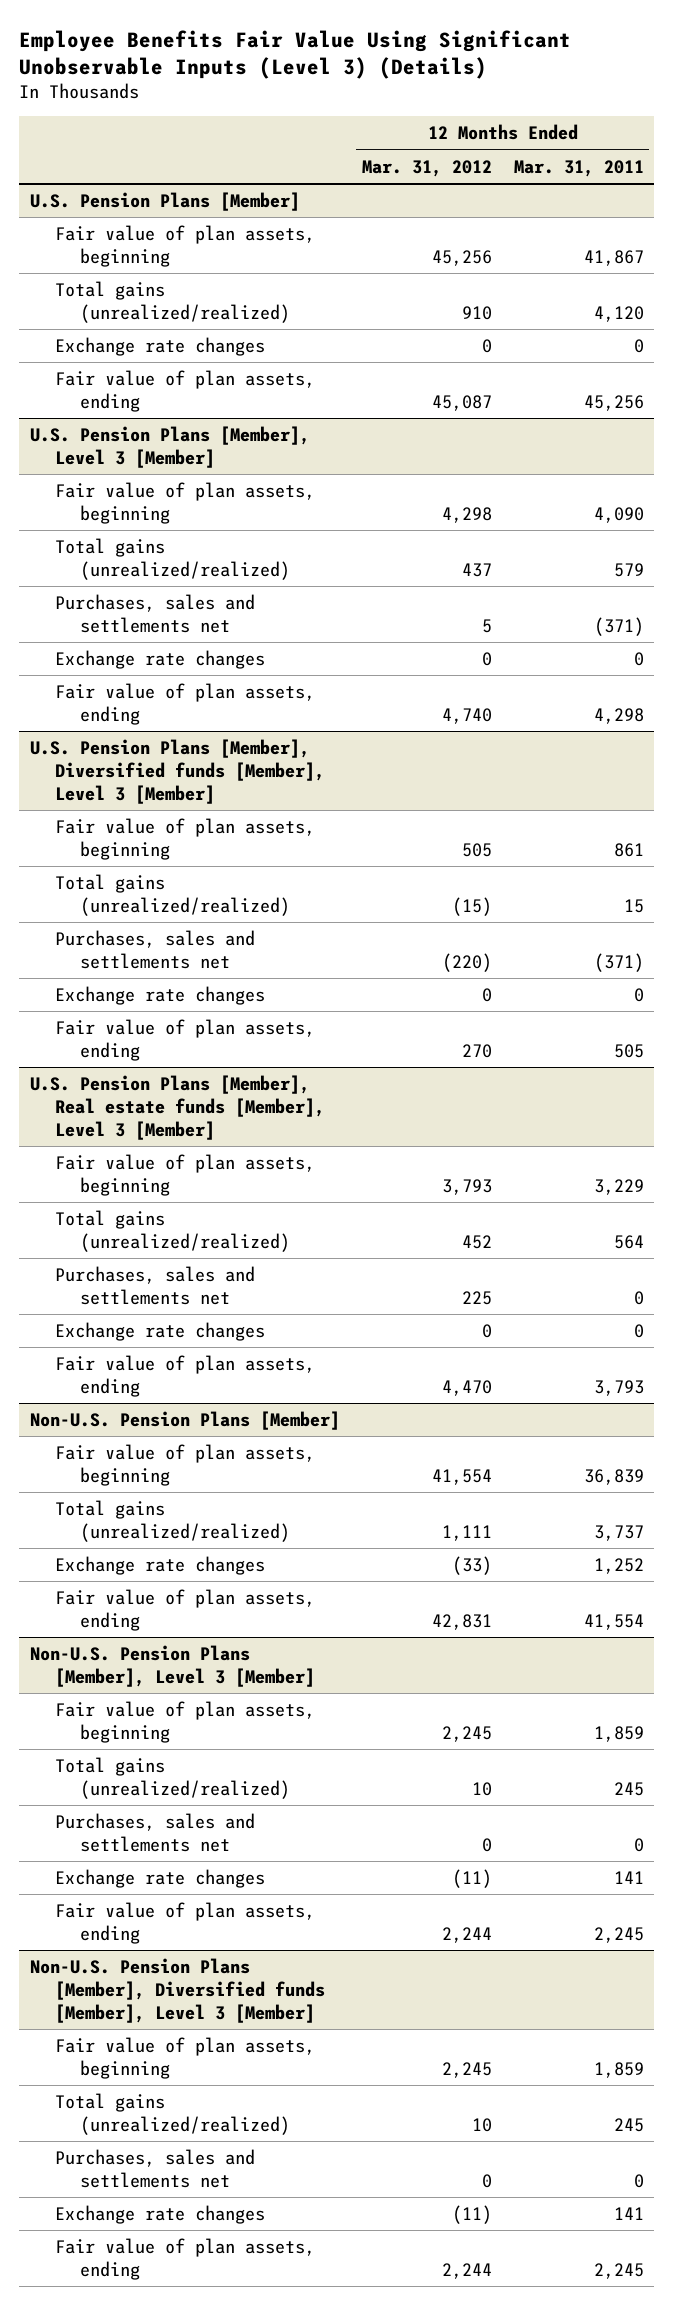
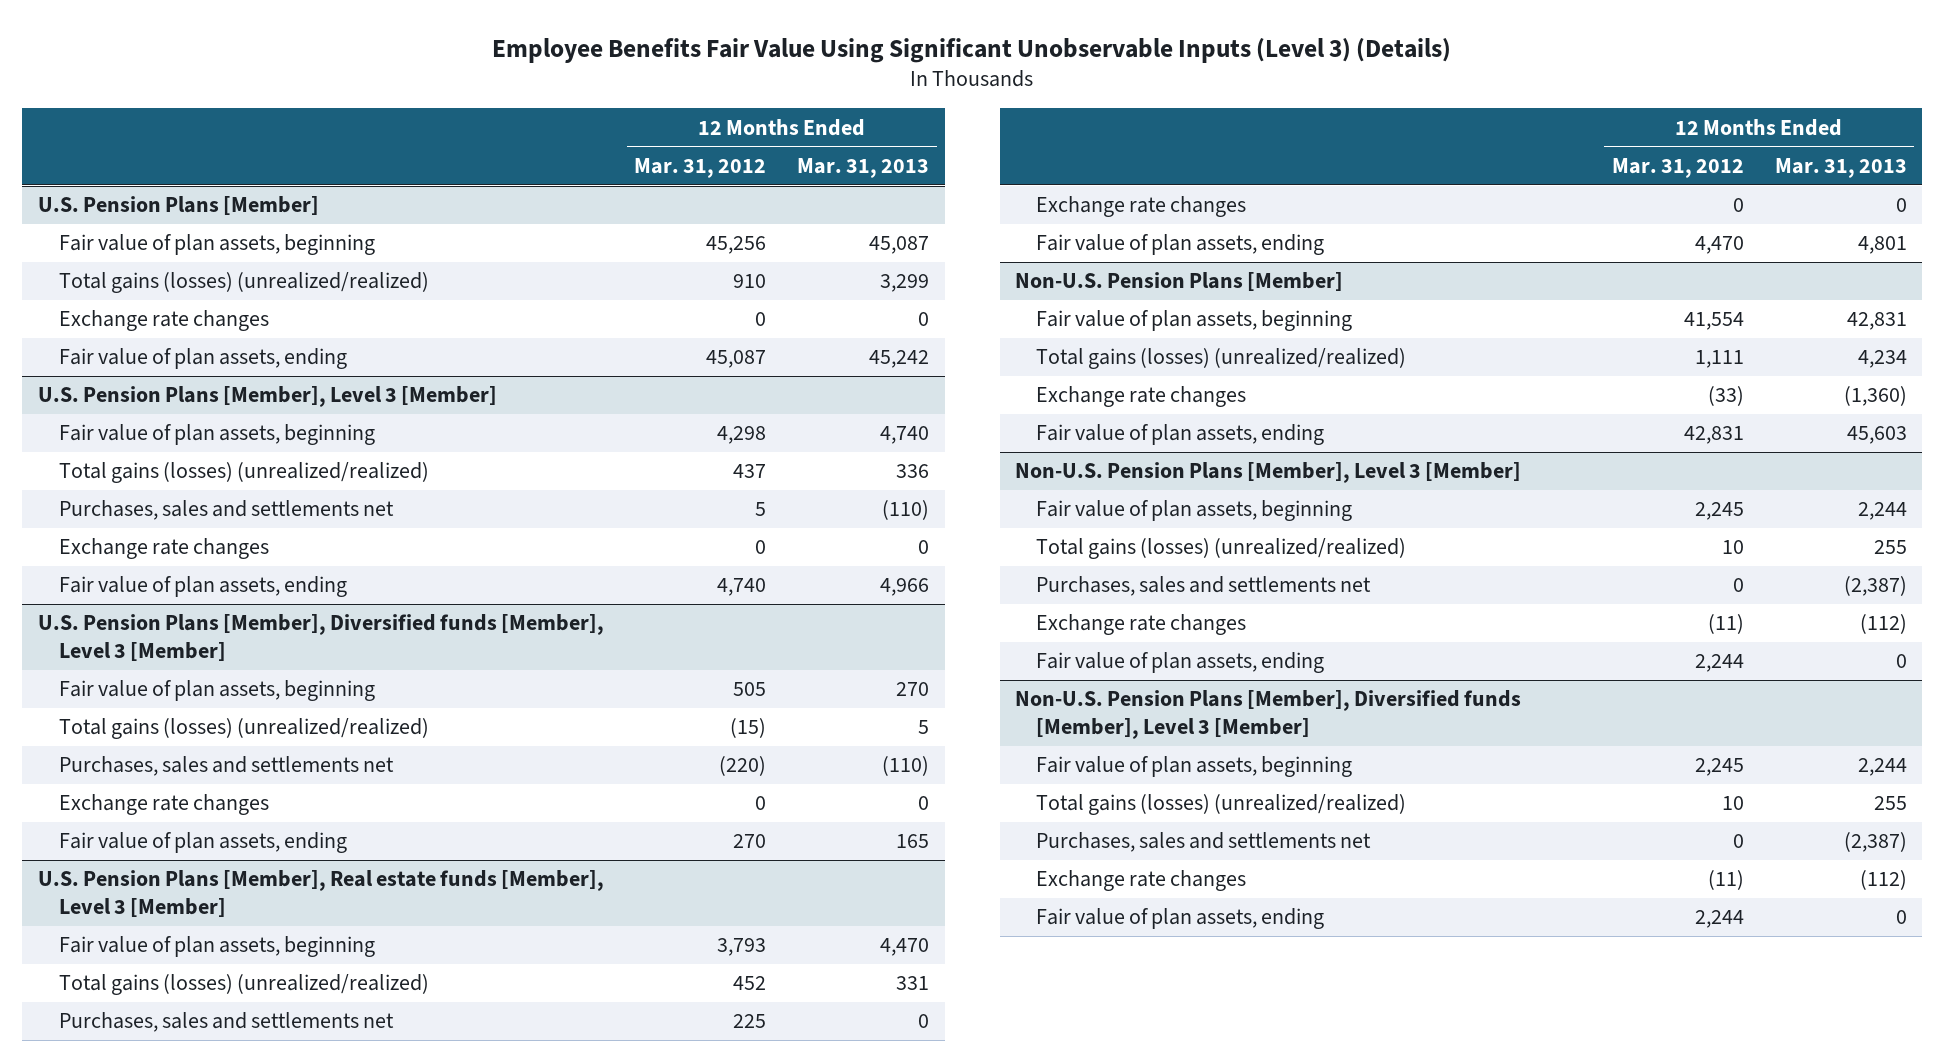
- | 12 Months Ended Mar. 31, 2012 | 12 Months Ended Mar. 31, 2011
+ | 12 Months Ended Mar. 31, 2012 | 12 Months Ended Mar. 31, 2013
@ U.S. Pension Plans [Member]
- Total gains (unrealized/realized) | 910 | 4,120
+ Total gains (losses) (unrealized/realized) | 910 | 3,299
@ U.S. Pension Plans [Member], Level 3 [Member]
- Total gains (unrealized/realized) | 437 | 579
+ Total gains (losses) (unrealized/realized) | 437 | 336
@ U.S. Pension Plans [Member], Diversified funds [Member], Level 3 [Member]
- Total gains (unrealized/realized) | (15) | 15
+ Total gains (losses) (unrealized/realized) | (15) | 5
@ U.S. Pension Plans [Member], Real estate funds [Member], Level 3 [Member]
- Total gains (unrealized/realized) | 452 | 564
+ Total gains (losses) (unrealized/realized) | 452 | 331
@ Non-U.S. Pension Plans [Member]
- Total gains (unrealized/realized) | 1,111 | 3,737
+ Total gains (losses) (unrealized/realized) | 1,111 | 4,234
@ Non-U.S. Pension Plans [Member], Level 3 [Member]
- Total gains (unrealized/realized) | 10 | 245
+ Total gains (losses) (unrealized/realized) | 10 | 255
@ Non-U.S. Pension Plans [Member], Diversified funds [Member], Level 3 [Member]
- Total gains (unrealized/realized) | 10 | 245
+ Total gains (losses) (unrealized/realized) | 10 | 255

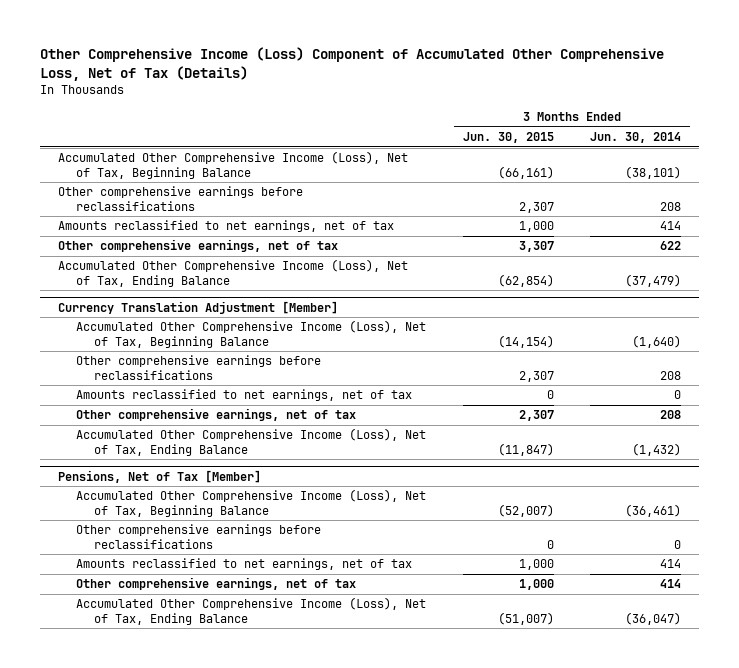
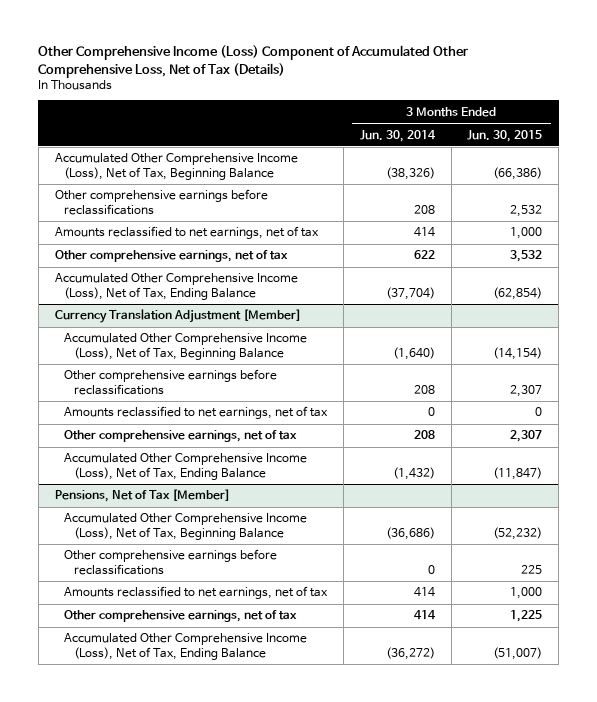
- | 3 Months Ended Jun. 30, 2015 | 3 Months Ended Jun. 30, 2014
+ | 3 Months Ended Jun. 30, 2014 | 3 Months Ended Jun. 30, 2015
- Accumulated Other Comprehensive Income (Loss), Net of Tax, Beginning Balance | (66,161) | (38,101)
- Other comprehensive earnings before reclassifications | 2,307 | 208
+ Accumulated Other Comprehensive Income (Loss), Net of Tax, Beginning Balance | (38,326) | (66,386)
+ Other comprehensive earnings before reclassifications | 208 | 2,532
- Other comprehensive earnings, net of tax | 3,307 | 622
- Accumulated Other Comprehensive Income (Loss), Net of Tax, Ending Balance | (62,854) | (37,479)
+ Other comprehensive earnings, net of tax | 622 | 3,532
+ Accumulated Other Comprehensive Income (Loss), Net of Tax, Ending Balance | (37,704) | (62,854)
@ Pensions, Net of Tax [Member]
- Accumulated Other Comprehensive Income (Loss), Net of Tax, Beginning Balance | (52,007) | (36,461)
- Other comprehensive earnings before reclassifications | 0 | 0
+ Accumulated Other Comprehensive Income (Loss), Net of Tax, Beginning Balance | (36,686) | (52,232)
+ Other comprehensive earnings before reclassifications | 0 | 225
- Other comprehensive earnings, net of tax | 1,000 | 414
- Accumulated Other Comprehensive Income (Loss), Net of Tax, Ending Balance | (51,007) | (36,047)
+ Other comprehensive earnings, net of tax | 414 | 1,225
+ Accumulated Other Comprehensive Income (Loss), Net of Tax, Ending Balance | (36,272) | (51,007)

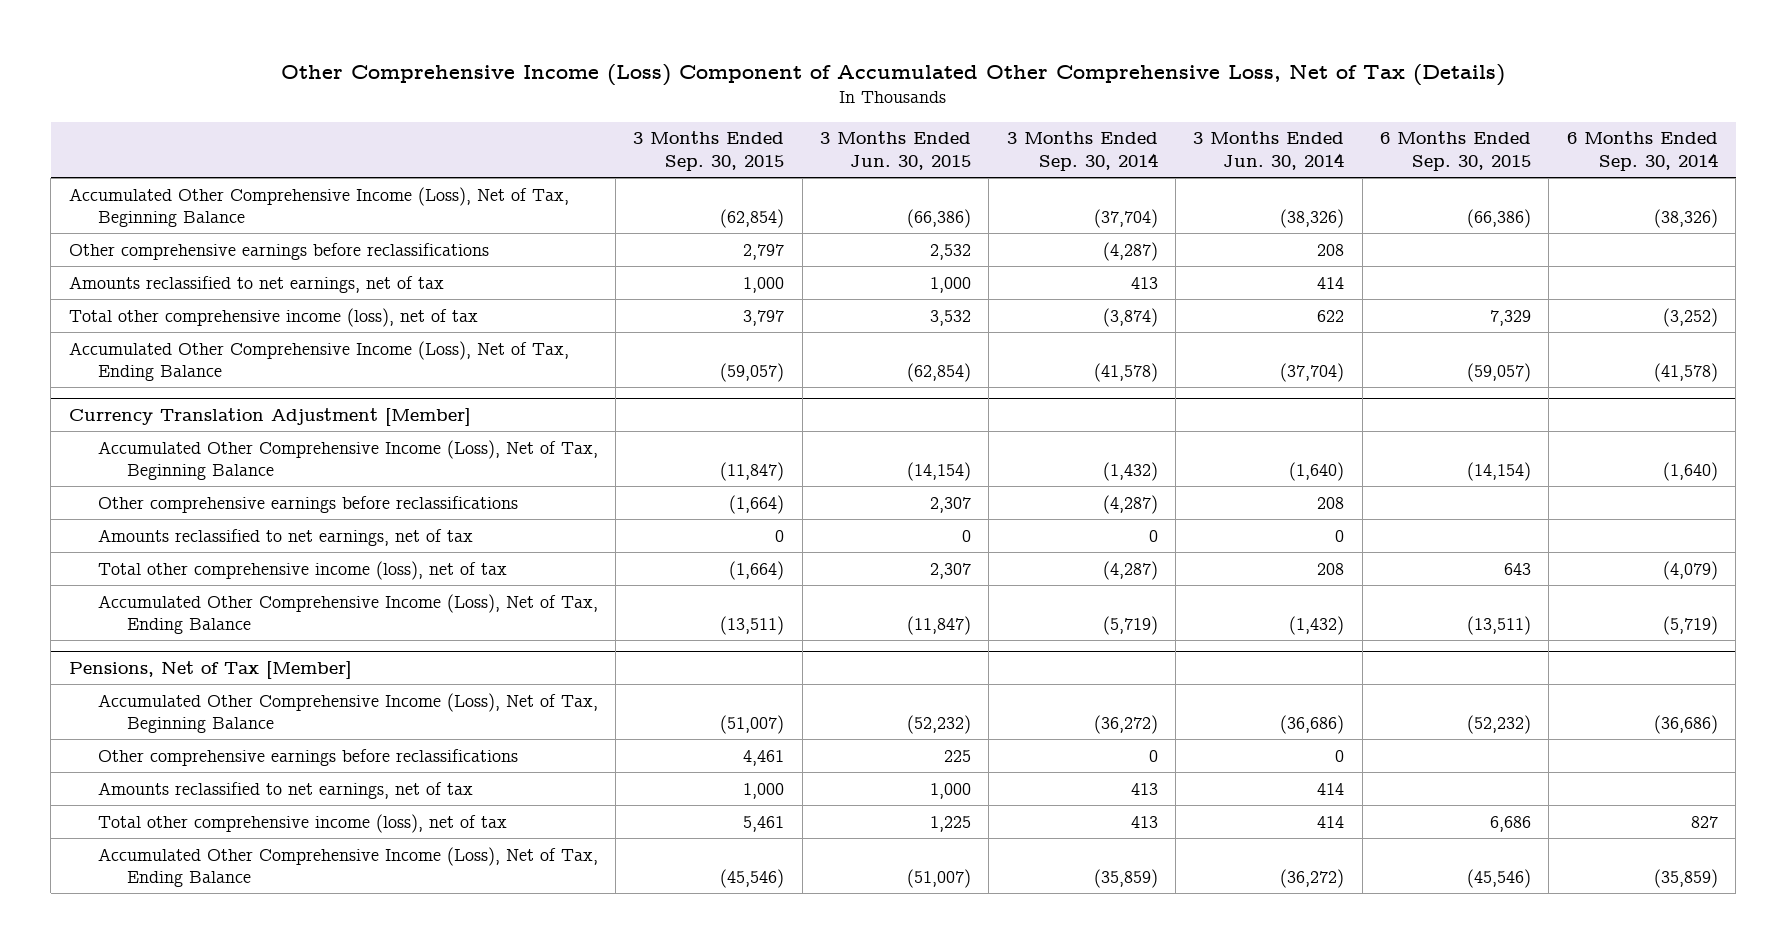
- | 3 Months Ended Jun. 30, 2014 | 3 Months Ended Jun. 30, 2015
+ | 3 Months Ended Sep. 30, 2015 | 3 Months Ended Jun. 30, 2015 | 3 Months Ended Sep. 30, 2014 | 3 Months Ended Jun. 30, 2014 | 6 Months Ended Sep. 30, 2015 | 6 Months Ended Sep. 30, 2014
- Other comprehensive earnings, net of tax | 622 | 3,532
+ Total other comprehensive income (loss), net of tax | 3,797 | 3,532 | (3,874) | 622 | 7,329 | (3,252)
@ Currency Translation Adjustment [Member]
- Other comprehensive earnings, net of tax | 208 | 2,307
+ Total other comprehensive income (loss), net of tax | (1,664) | 2,307 | (4,287) | 208 | 643 | (4,079)
@ Pensions, Net of Tax [Member]
- Other comprehensive earnings, net of tax | 414 | 1,225
+ Total other comprehensive income (loss), net of tax | 5,461 | 1,225 | 413 | 414 | 6,686 | 827

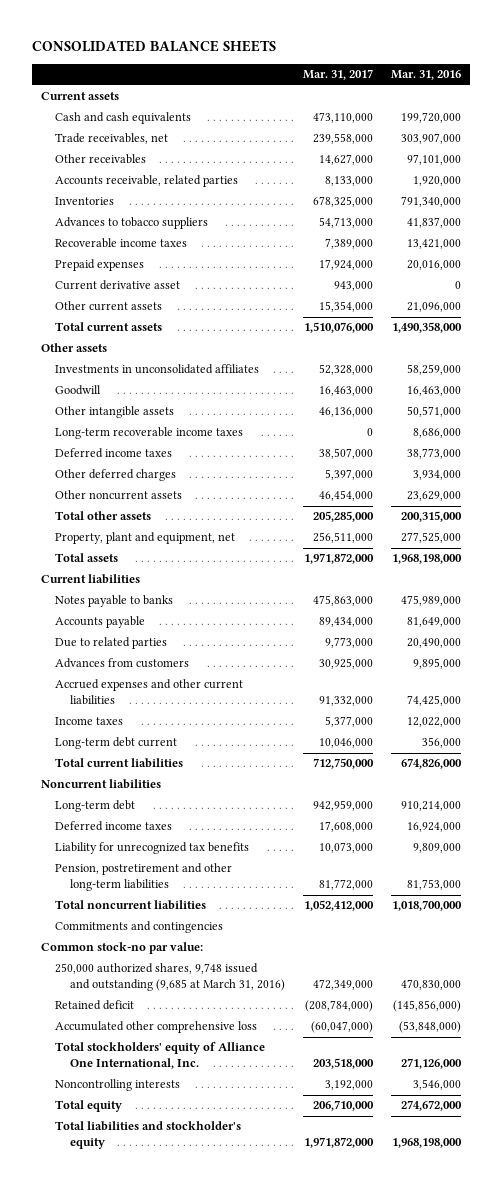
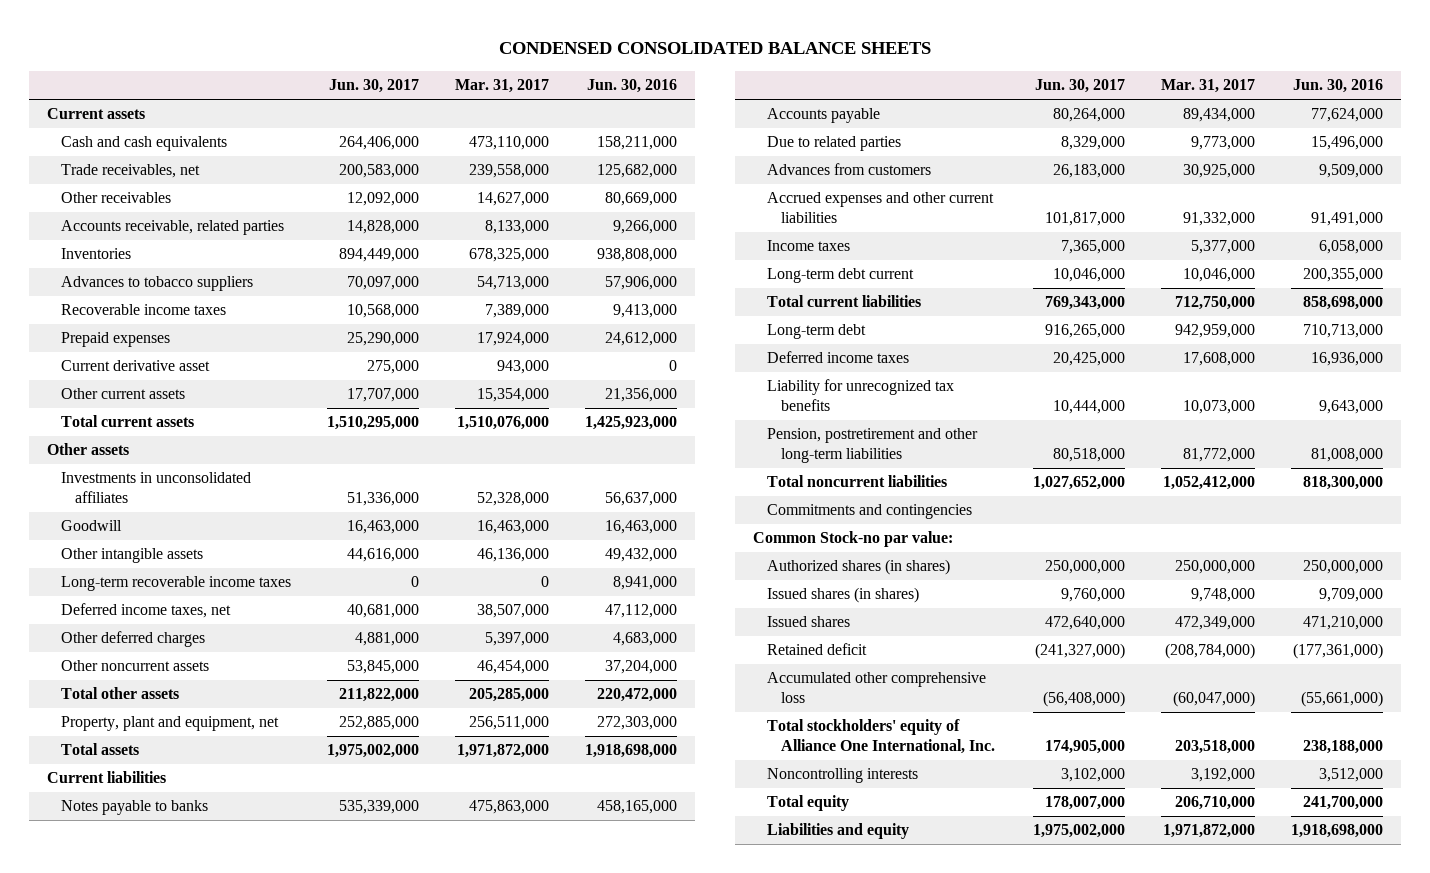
- CONSOLIDATED BALANCE SHEETS
+ CONDENSED CONSOLIDATED BALANCE SHEETS
- | Mar. 31, 2017 | Mar. 31, 2016
+ | Jun. 30, 2017 | Mar. 31, 2017 | Jun. 30, 2016
- Deferred income taxes | 38,507,000 | 38,773,000
+ Deferred income taxes, net | 40,681,000 | 38,507,000 | 47,112,000
- Noncurrent liabilities
- Common stock-no par value:
- 250,000 authorized shares, 9,748 issued and outstanding (9,685 at March 31, 2016) | 472,349,000 | 470,830,000
+ Common Stock-no par value:
+ Authorized shares (in shares) | 250,000,000 | 250,000,000 | 250,000,000
+ Issued shares (in shares) | 9,760,000 | 9,748,000 | 9,709,000
+ Issued shares | 472,640,000 | 472,349,000 | 471,210,000
- Total liabilities and stockholder's equity | 1,971,872,000 | 1,968,198,000
+ Liabilities and equity | 1,975,002,000 | 1,971,872,000 | 1,918,698,000

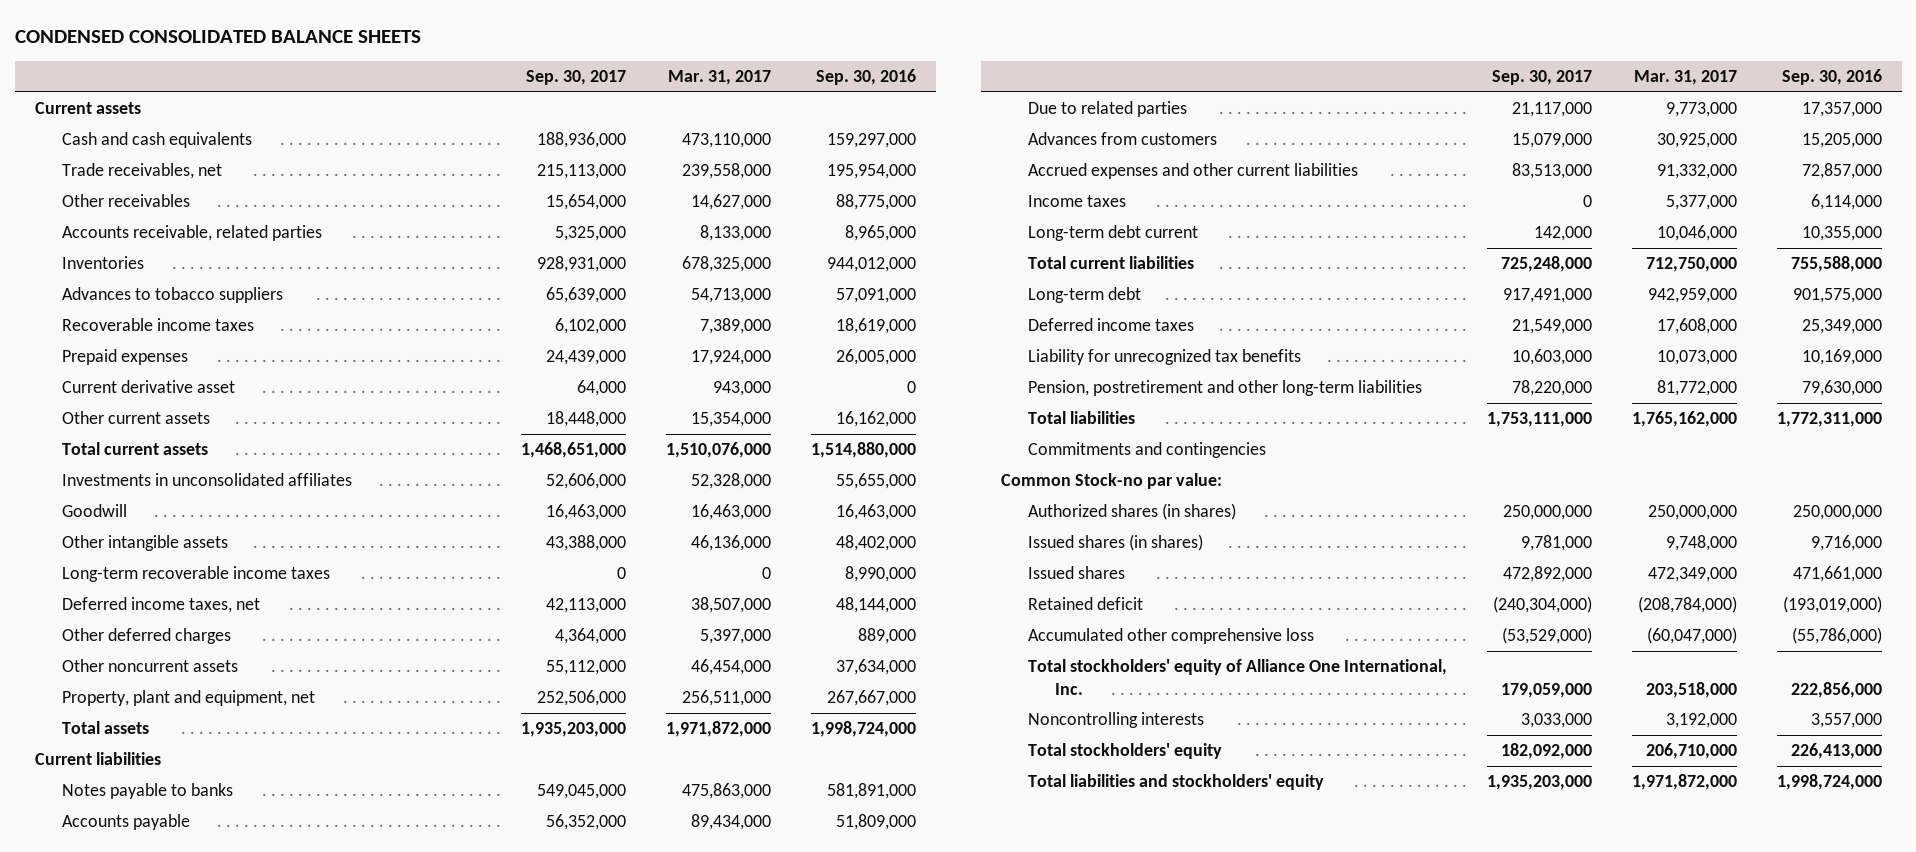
- | Jun. 30, 2017 | Mar. 31, 2017 | Jun. 30, 2016
+ | Sep. 30, 2017 | Mar. 31, 2017 | Sep. 30, 2016
- Other assets
- Total other assets | 211,822,000 | 205,285,000 | 220,472,000
- Total noncurrent liabilities | 1,027,652,000 | 1,052,412,000 | 818,300,000
+ Total liabilities | 1,753,111,000 | 1,765,162,000 | 1,772,311,000
- Total equity | 178,007,000 | 206,710,000 | 241,700,000
- Liabilities and equity | 1,975,002,000 | 1,971,872,000 | 1,918,698,000
+ Total stockholders' equity | 182,092,000 | 206,710,000 | 226,413,000
+ Total liabilities and stockholders' equity | 1,935,203,000 | 1,971,872,000 | 1,998,724,000

